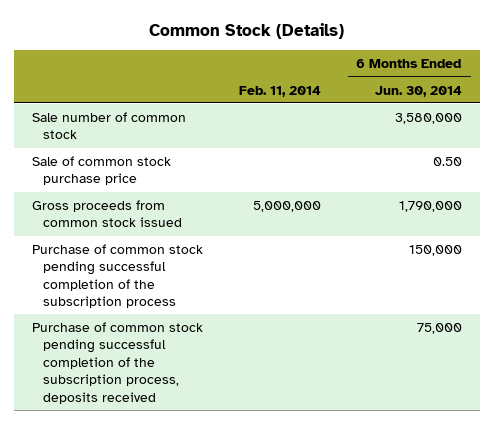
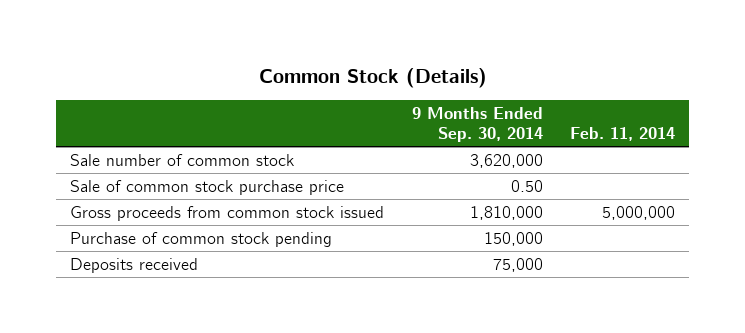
- | Feb. 11, 2014 | 6 Months Ended Jun. 30, 2014
+ | 9 Months Ended Sep. 30, 2014 | Feb. 11, 2014
- Purchase of common stock pending successful completion of the subscription process | | 150,000
- Purchase of common stock pending successful completion of the subscription process, deposits received | | 75,000
+ Purchase of common stock pending | 150,000 |
+ Deposits received | 75,000 |

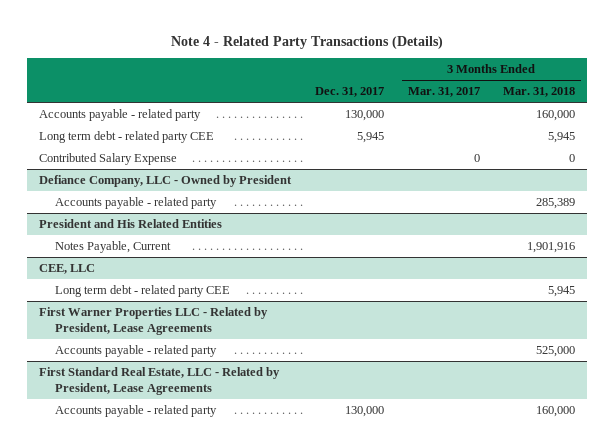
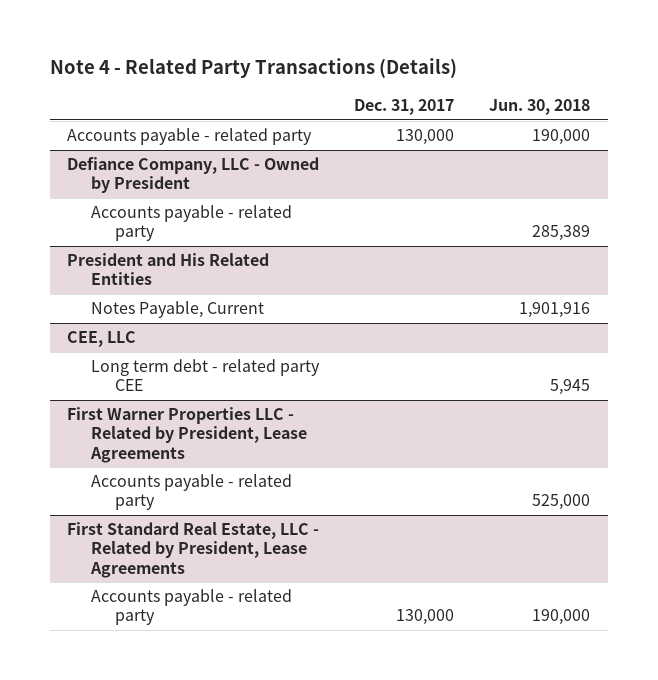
- | Dec. 31, 2017 | 3 Months Ended Mar. 31, 2017 | 3 Months Ended Mar. 31, 2018
+ | Dec. 31, 2017 | Jun. 30, 2018
- Long term debt - related party CEE | 5,945 | | 5,945
- Contributed Salary Expense | | 0 | 0

